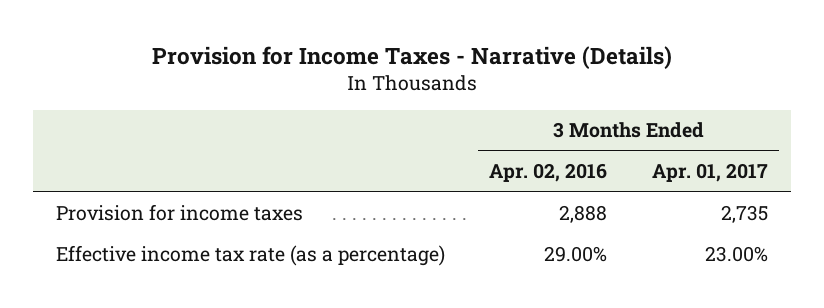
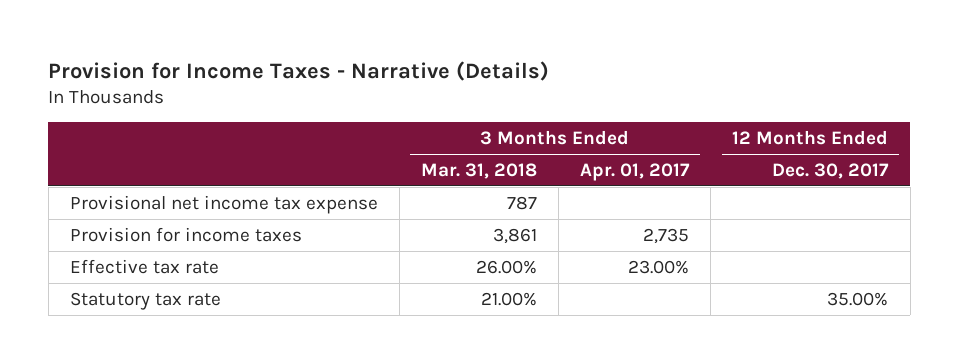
- | 3 Months Ended Apr. 02, 2016 | 3 Months Ended Apr. 01, 2017
+ | 3 Months Ended Mar. 31, 2018 | 3 Months Ended Apr. 01, 2017 | 12 Months Ended Dec. 30, 2017
+ Provisional net income tax expense | 787 | |
- Effective income tax rate (as a percentage) | 29.00% | 23.00%
+ Effective tax rate | 26.00% | 23.00% |
+ Statutory tax rate | 21.00% | | 35.00%

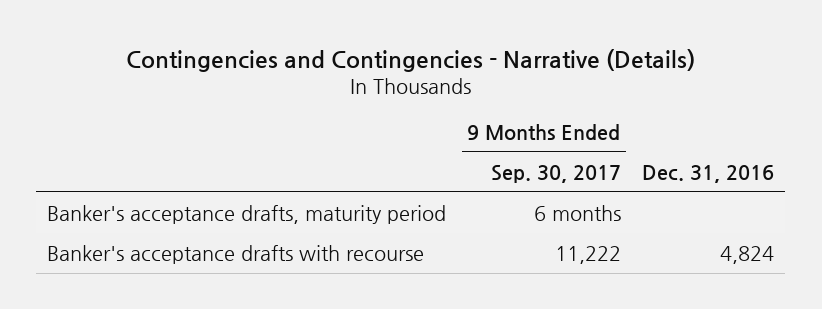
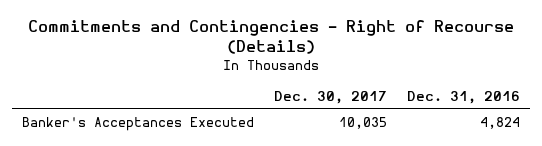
- Contingencies and Contingencies - Narrative (Details)
+ Commitments and Contingencies - Right of Recourse (Details)
- | 9 Months Ended Sep. 30, 2017 | Dec. 31, 2016
+ | Dec. 30, 2017 | Dec. 31, 2016
- Banker's acceptance drafts, maturity period | 6 months |
- Banker's acceptance drafts with recourse | 11,222 | 4,824
+ Banker's Acceptances Executed | 10,035 | 4,824

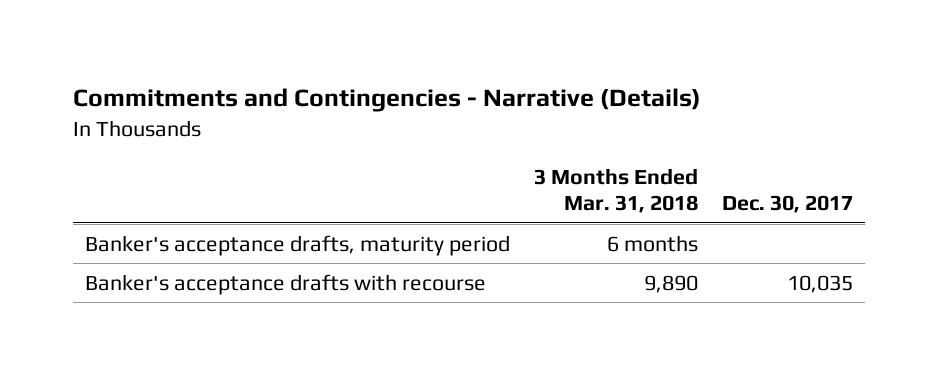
- Commitments and Contingencies - Right of Recourse (Details)
+ Commitments and Contingencies - Narrative (Details)
- | Dec. 30, 2017 | Dec. 31, 2016
+ | 3 Months Ended Mar. 31, 2018 | Dec. 30, 2017
- Banker's Acceptances Executed | 10,035 | 4,824
+ Banker's acceptance drafts, maturity period | 6 months |
+ Banker's acceptance drafts with recourse | 9,890 | 10,035

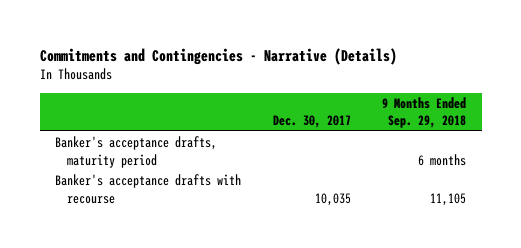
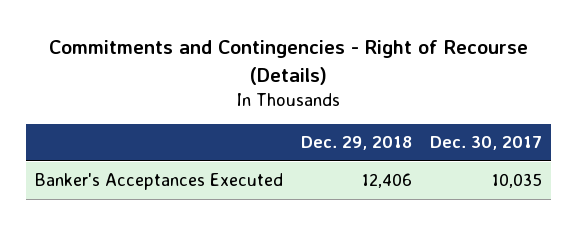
- Commitments and Contingencies - Narrative (Details)
+ Commitments and Contingencies - Right of Recourse (Details)
- | Dec. 30, 2017 | 9 Months Ended Sep. 29, 2018
+ | Dec. 29, 2018 | Dec. 30, 2017
- Banker's acceptance drafts, maturity period | | 6 months
- Banker's acceptance drafts with recourse | 10,035 | 11,105
+ Banker's Acceptances Executed | 12,406 | 10,035

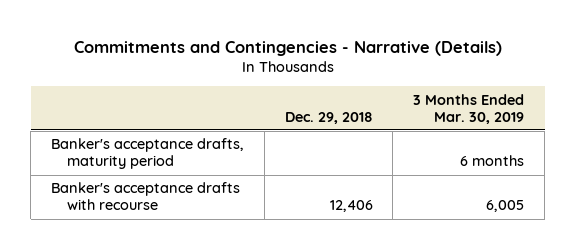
- Commitments and Contingencies - Right of Recourse (Details)
+ Commitments and Contingencies - Narrative (Details)
- | Dec. 29, 2018 | Dec. 30, 2017
+ | Dec. 29, 2018 | 3 Months Ended Mar. 30, 2019
- Banker's Acceptances Executed | 12,406 | 10,035
+ Banker's acceptance drafts, maturity period | | 6 months
+ Banker's acceptance drafts with recourse | 12,406 | 6,005

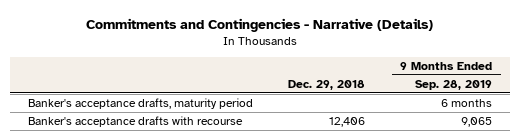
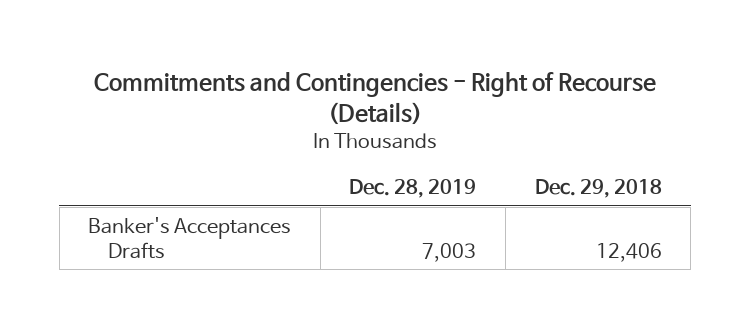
- Commitments and Contingencies - Narrative (Details)
+ Commitments and Contingencies - Right of Recourse (Details)
- | Dec. 29, 2018 | 9 Months Ended Sep. 28, 2019
+ | Dec. 28, 2019 | Dec. 29, 2018
- Banker's acceptance drafts, maturity period | | 6 months
- Banker's acceptance drafts with recourse | 12,406 | 9,065
+ Banker's Acceptances Drafts | 7,003 | 12,406

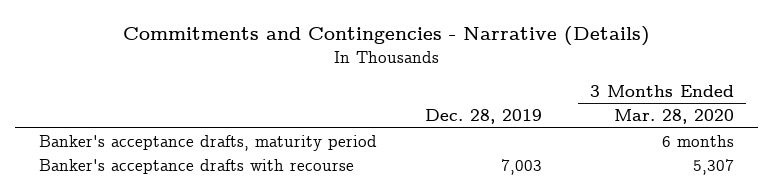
- Commitments and Contingencies - Right of Recourse (Details)
+ Commitments and Contingencies - Narrative (Details)
- | Dec. 28, 2019 | Dec. 29, 2018
+ | Dec. 28, 2019 | 3 Months Ended Mar. 28, 2020
- Banker's Acceptances Drafts | 7,003 | 12,406
+ Banker's acceptance drafts, maturity period | | 6 months
+ Banker's acceptance drafts with recourse | 7,003 | 5,307

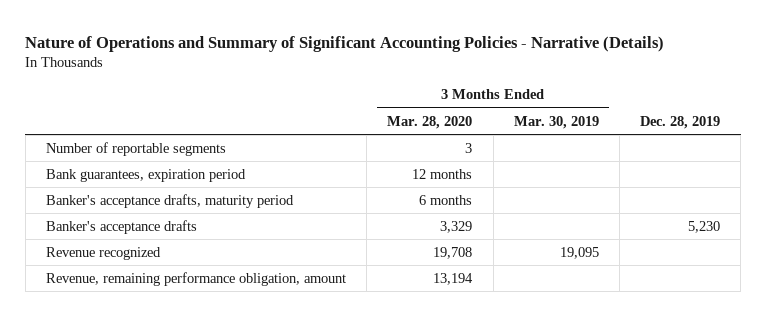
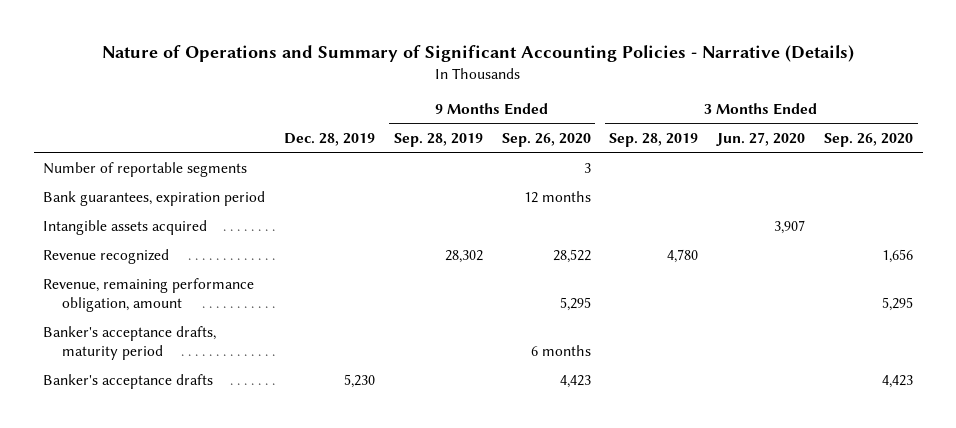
- | 3 Months Ended Mar. 28, 2020 | 3 Months Ended Mar. 30, 2019 | Dec. 28, 2019
+ | Dec. 28, 2019 | 9 Months Ended Sep. 28, 2019 | 9 Months Ended Sep. 26, 2020 | 3 Months Ended Sep. 28, 2019 | 3 Months Ended Jun. 27, 2020 | 3 Months Ended Sep. 26, 2020
+ Intangible assets acquired | | | | | 3,907 |
moved down: Banker's acceptance drafts, maturity period | | | 6 months | | |
moved down: Banker's acceptance drafts | 5,230 | | 4,423 | | | 4,423

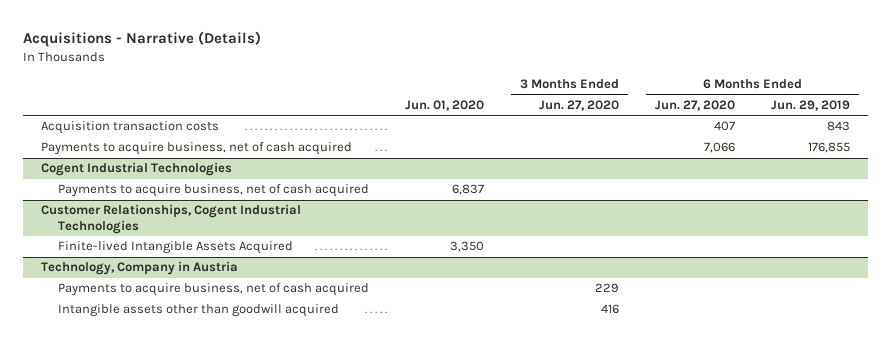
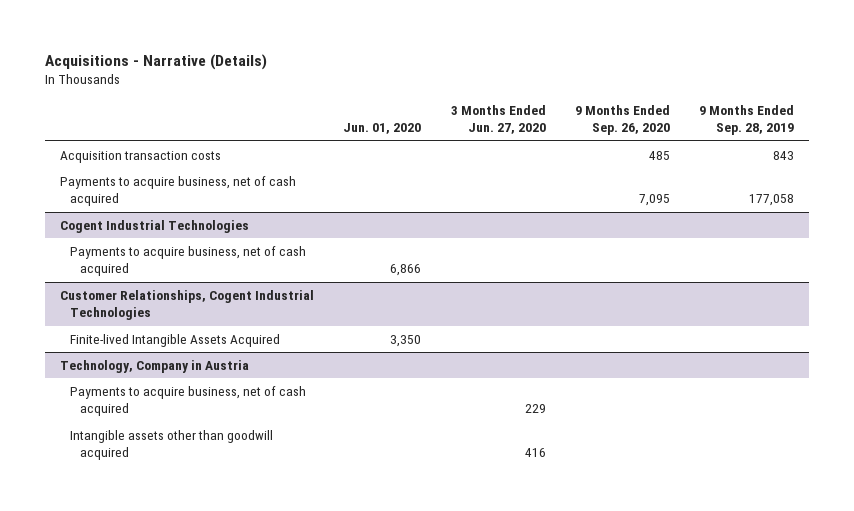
- | Jun. 01, 2020 | 3 Months Ended Jun. 27, 2020 | 6 Months Ended Jun. 27, 2020 | 6 Months Ended Jun. 29, 2019
+ | Jun. 01, 2020 | 3 Months Ended Jun. 27, 2020 | 9 Months Ended Sep. 26, 2020 | 9 Months Ended Sep. 28, 2019
@ Cogent Industrial Technologies
- Payments to acquire business, net of cash acquired | 6,837 | | |
+ Payments to acquire business, net of cash acquired | 6,866 | | |

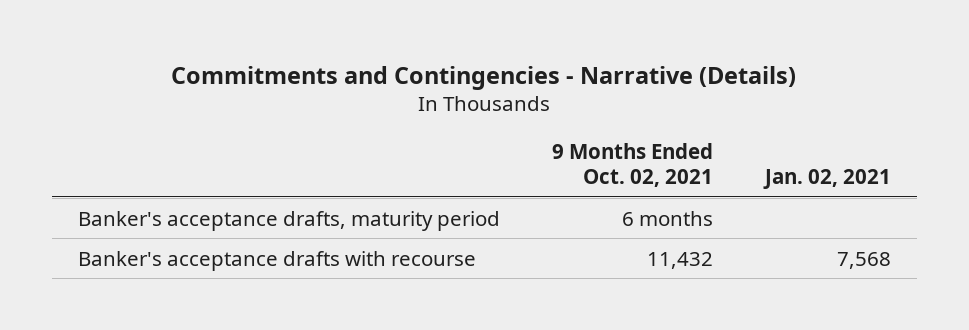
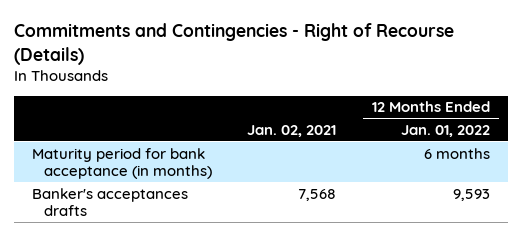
- Commitments and Contingencies - Narrative (Details)
+ Commitments and Contingencies - Right of Recourse (Details)
- | 9 Months Ended Oct. 02, 2021 | Jan. 02, 2021
+ | Jan. 02, 2021 | 12 Months Ended Jan. 01, 2022
- Banker's acceptance drafts, maturity period | 6 months |
- Banker's acceptance drafts with recourse | 11,432 | 7,568
+ Maturity period for bank acceptance (in months) | | 6 months
+ Banker's acceptances drafts | 7,568 | 9,593

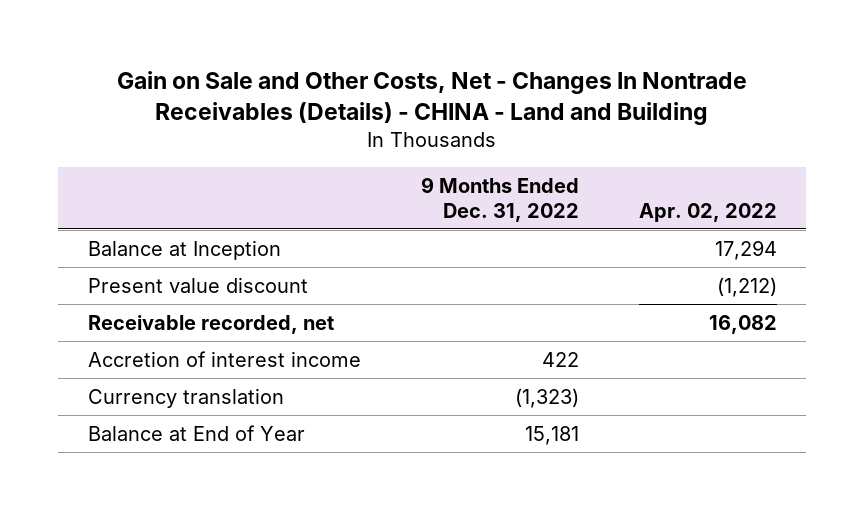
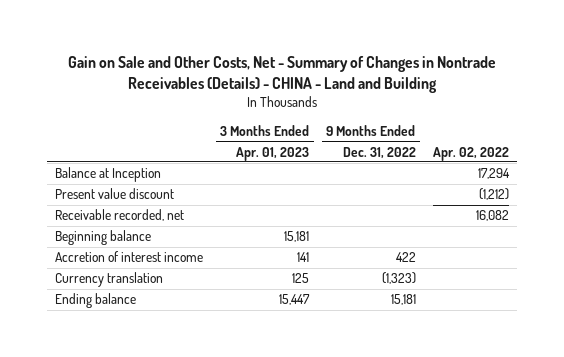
- Gain on Sale and Other Costs, Net - Changes In Nontrade Receivables (Details) - CHINA - Land and Building
+ Gain on Sale and Other Costs, Net - Summary of Changes in Nontrade Receivables (Details) - CHINA - Land and Building
- | 9 Months Ended Dec. 31, 2022 | Apr. 02, 2022
+ | 3 Months Ended Apr. 01, 2023 | 9 Months Ended Dec. 31, 2022 | Apr. 02, 2022
+ Beginning balance | 15,181 | |
- Balance at End of Year | 15,181 |
+ Ending balance | 15,447 | 15,181 |

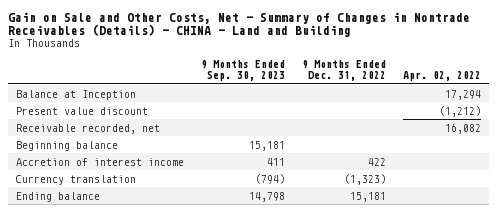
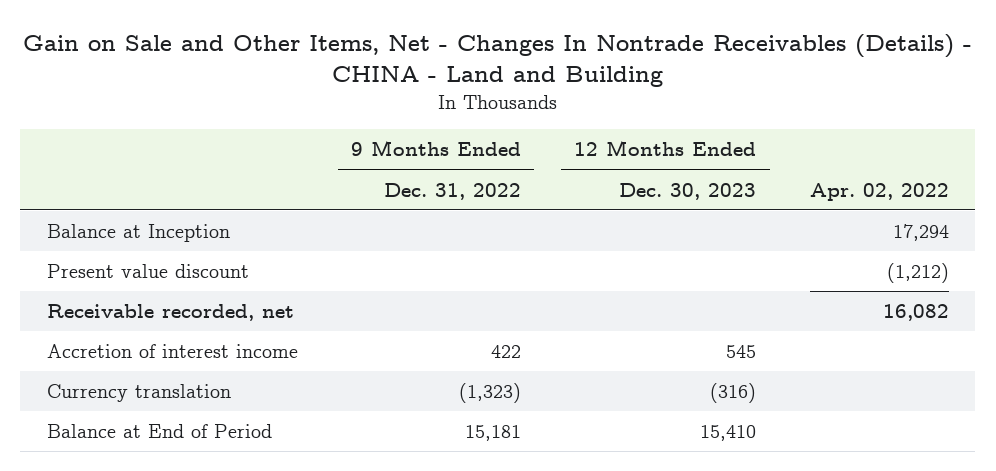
- Gain on Sale and Other Costs, Net - Summary of Changes in Nontrade Receivables (Details) - CHINA - Land and Building
+ Gain on Sale and Other Items, Net - Changes In Nontrade Receivables (Details) - CHINA - Land and Building
- | 9 Months Ended Sep. 30, 2023 | 9 Months Ended Dec. 31, 2022 | Apr. 02, 2022
+ | 9 Months Ended Dec. 31, 2022 | 12 Months Ended Dec. 30, 2023 | Apr. 02, 2022
- Beginning balance | 15,181 | |
- Ending balance | 14,798 | 15,181 |
+ Balance at End of Period | 15,181 | 15,410 |

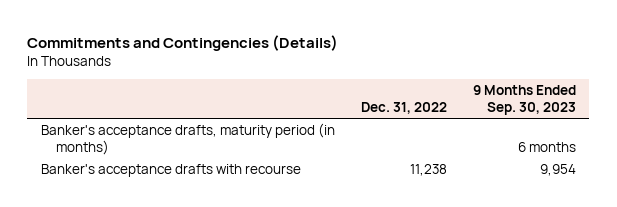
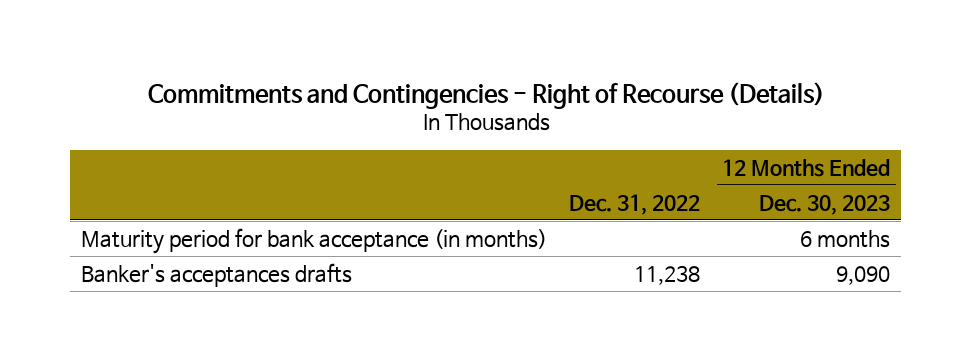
- Commitments and Contingencies (Details)
+ Commitments and Contingencies - Right of Recourse (Details)
- | Dec. 31, 2022 | 9 Months Ended Sep. 30, 2023
+ | Dec. 31, 2022 | 12 Months Ended Dec. 30, 2023
- Banker's acceptance drafts, maturity period (in months) | | 6 months
- Banker's acceptance drafts with recourse | 11,238 | 9,954
+ Maturity period for bank acceptance (in months) | | 6 months
+ Banker's acceptances drafts | 11,238 | 9,090

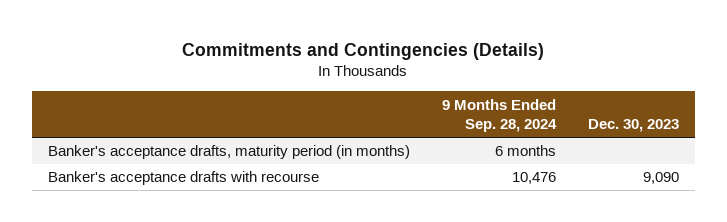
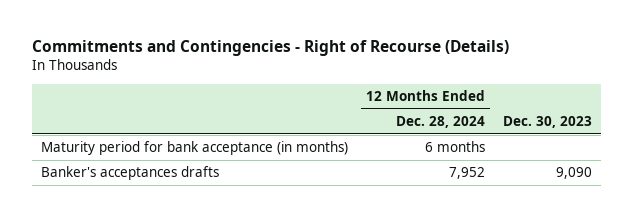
- Commitments and Contingencies (Details)
+ Commitments and Contingencies - Right of Recourse (Details)
- | 9 Months Ended Sep. 28, 2024 | Dec. 30, 2023
+ | 12 Months Ended Dec. 28, 2024 | Dec. 30, 2023
- Banker's acceptance drafts, maturity period (in months) | 6 months |
- Banker's acceptance drafts with recourse | 10,476 | 9,090
+ Maturity period for bank acceptance (in months) | 6 months |
+ Banker's acceptances drafts | 7,952 | 9,090

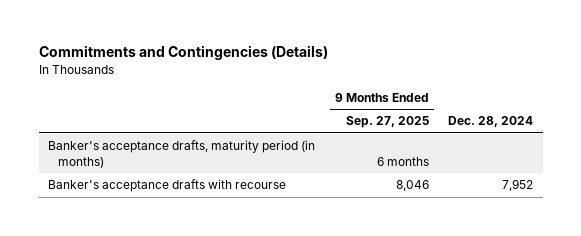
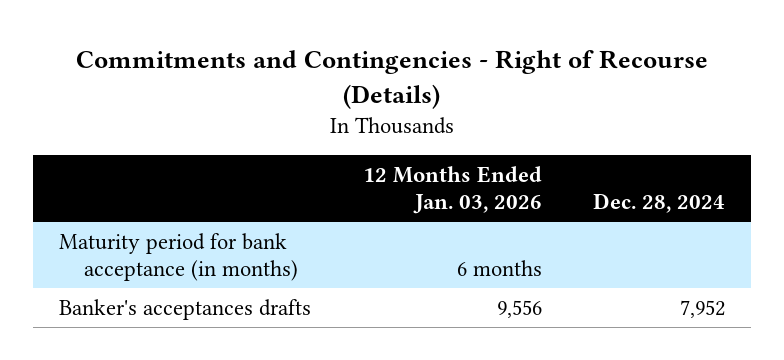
- Commitments and Contingencies (Details)
+ Commitments and Contingencies - Right of Recourse (Details)
- | 9 Months Ended Sep. 27, 2025 | Dec. 28, 2024
+ | 12 Months Ended Jan. 03, 2026 | Dec. 28, 2024
- Banker's acceptance drafts, maturity period (in months) | 6 months |
- Banker's acceptance drafts with recourse | 8,046 | 7,952
+ Maturity period for bank acceptance (in months) | 6 months |
+ Banker's acceptances drafts | 9,556 | 7,952

